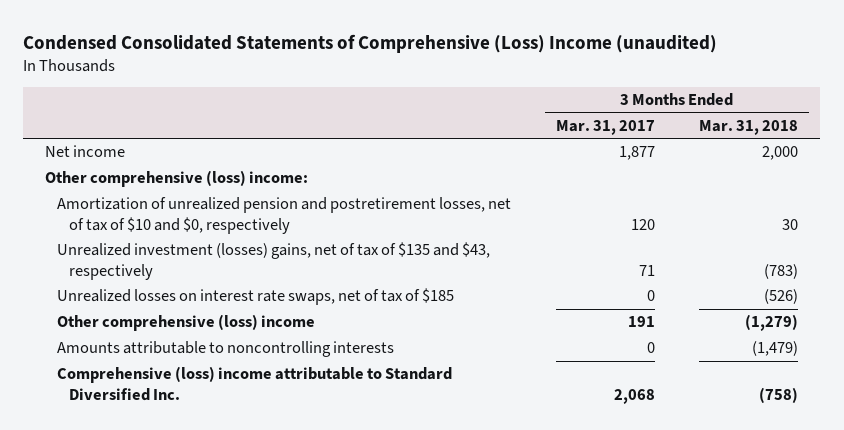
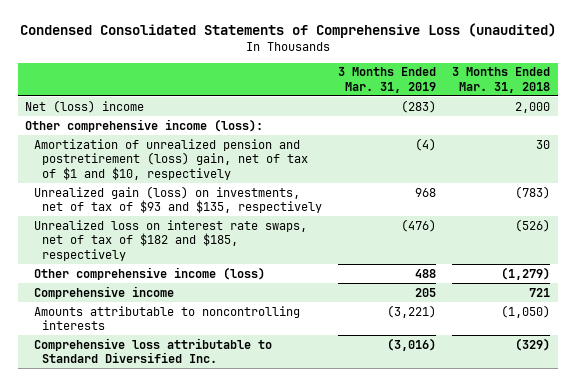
- Condensed Consolidated Statements of Comprehensive (Loss) Income (unaudited)
+ Condensed Consolidated Statements of Comprehensive Loss (unaudited)
- | 3 Months Ended Mar. 31, 2017 | 3 Months Ended Mar. 31, 2018
+ | 3 Months Ended Mar. 31, 2019 | 3 Months Ended Mar. 31, 2018
- Net income | 1,877 | 2,000
- Other comprehensive (loss) income:
- Amortization of unrealized pension and postretirement losses, net of tax of $10 and $0, respectively | 120 | 30
- Unrealized investment (losses) gains, net of tax of $135 and $43, respectively | 71 | (783)
- Unrealized losses on interest rate swaps, net of tax of $185 | 0 | (526)
- Other comprehensive (loss) income | 191 | (1,279)
- Amounts attributable to noncontrolling interests | 0 | (1,479)
- Comprehensive (loss) income attributable to Standard Diversified Inc. | 2,068 | (758)
+ Net (loss) income | (283) | 2,000
+ Other comprehensive income (loss):
+ Amortization of unrealized pension and postretirement (loss) gain, net of tax of $1 and $10, respectively | (4) | 30
+ Unrealized gain (loss) on investments, net of tax of $93 and $135, respectively | 968 | (783)
+ Unrealized loss on interest rate swaps, net of tax of $182 and $185, respectively | (476) | (526)
+ Other comprehensive income (loss) | 488 | (1,279)
+ Comprehensive income | 205 | 721
+ Amounts attributable to noncontrolling interests | (3,221) | (1,050)
+ Comprehensive loss attributable to Standard Diversified Inc. | (3,016) | (329)

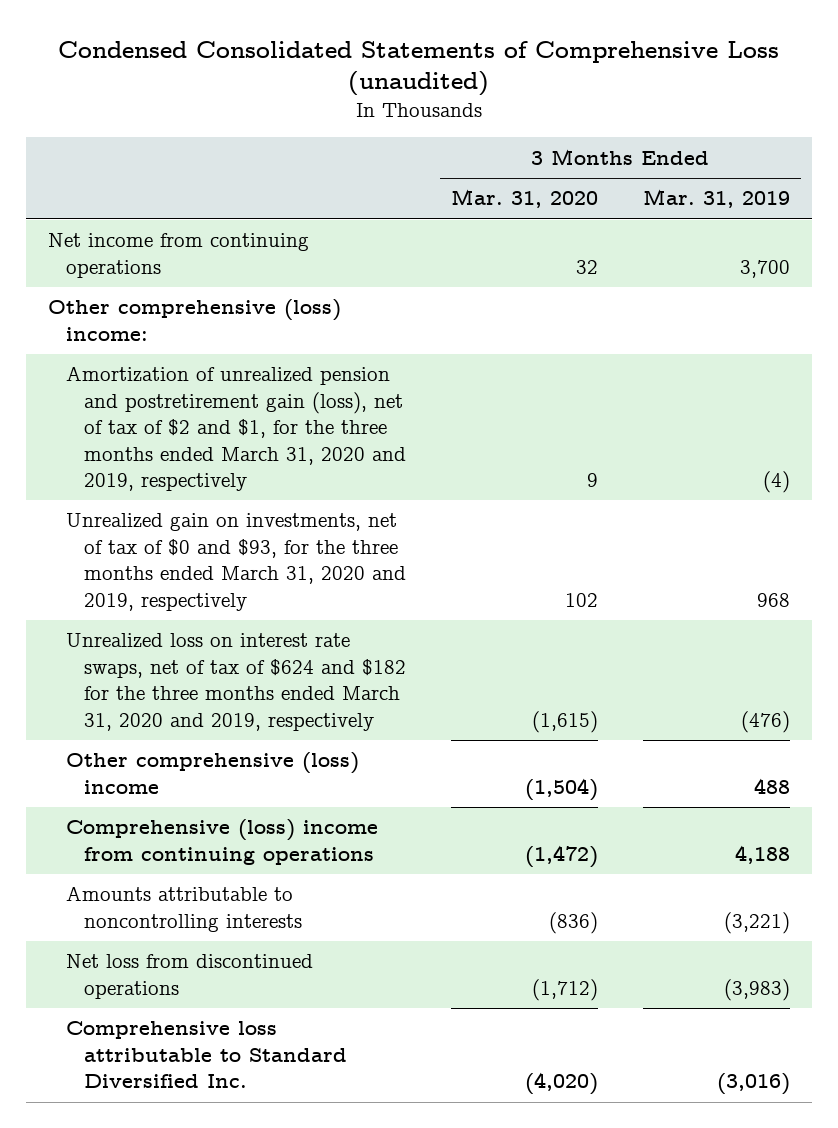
- | 3 Months Ended Mar. 31, 2019 | 3 Months Ended Mar. 31, 2018
+ | 3 Months Ended Mar. 31, 2020 | 3 Months Ended Mar. 31, 2019
- Net (loss) income | (283) | 2,000
- Other comprehensive income (loss):
- Amortization of unrealized pension and postretirement (loss) gain, net of tax of $1 and $10, respectively | (4) | 30
- Unrealized gain (loss) on investments, net of tax of $93 and $135, respectively | 968 | (783)
- Unrealized loss on interest rate swaps, net of tax of $182 and $185, respectively | (476) | (526)
- Other comprehensive income (loss) | 488 | (1,279)
- Comprehensive income | 205 | 721
+ Net income from continuing operations | 32 | 3,700
+ Other comprehensive (loss) income:
+ Amortization of unrealized pension and postretirement gain (loss), net of tax of $2 and $1, for the three months ended March 31, 2020 and 2019, respectively | 9 | (4)
+ Unrealized gain on investments, net of tax of $0 and $93, for the three months ended March 31, 2020 and 2019, respectively | 102 | 968
+ Unrealized loss on interest rate swaps, net of tax of $624 and $182 for the three months ended March 31, 2020 and 2019, respectively | (1,615) | (476)
+ Other comprehensive (loss) income | (1,504) | 488
+ Comprehensive (loss) income from continuing operations | (1,472) | 4,188
+ Net loss from discontinued operations | (1,712) | (3,983)

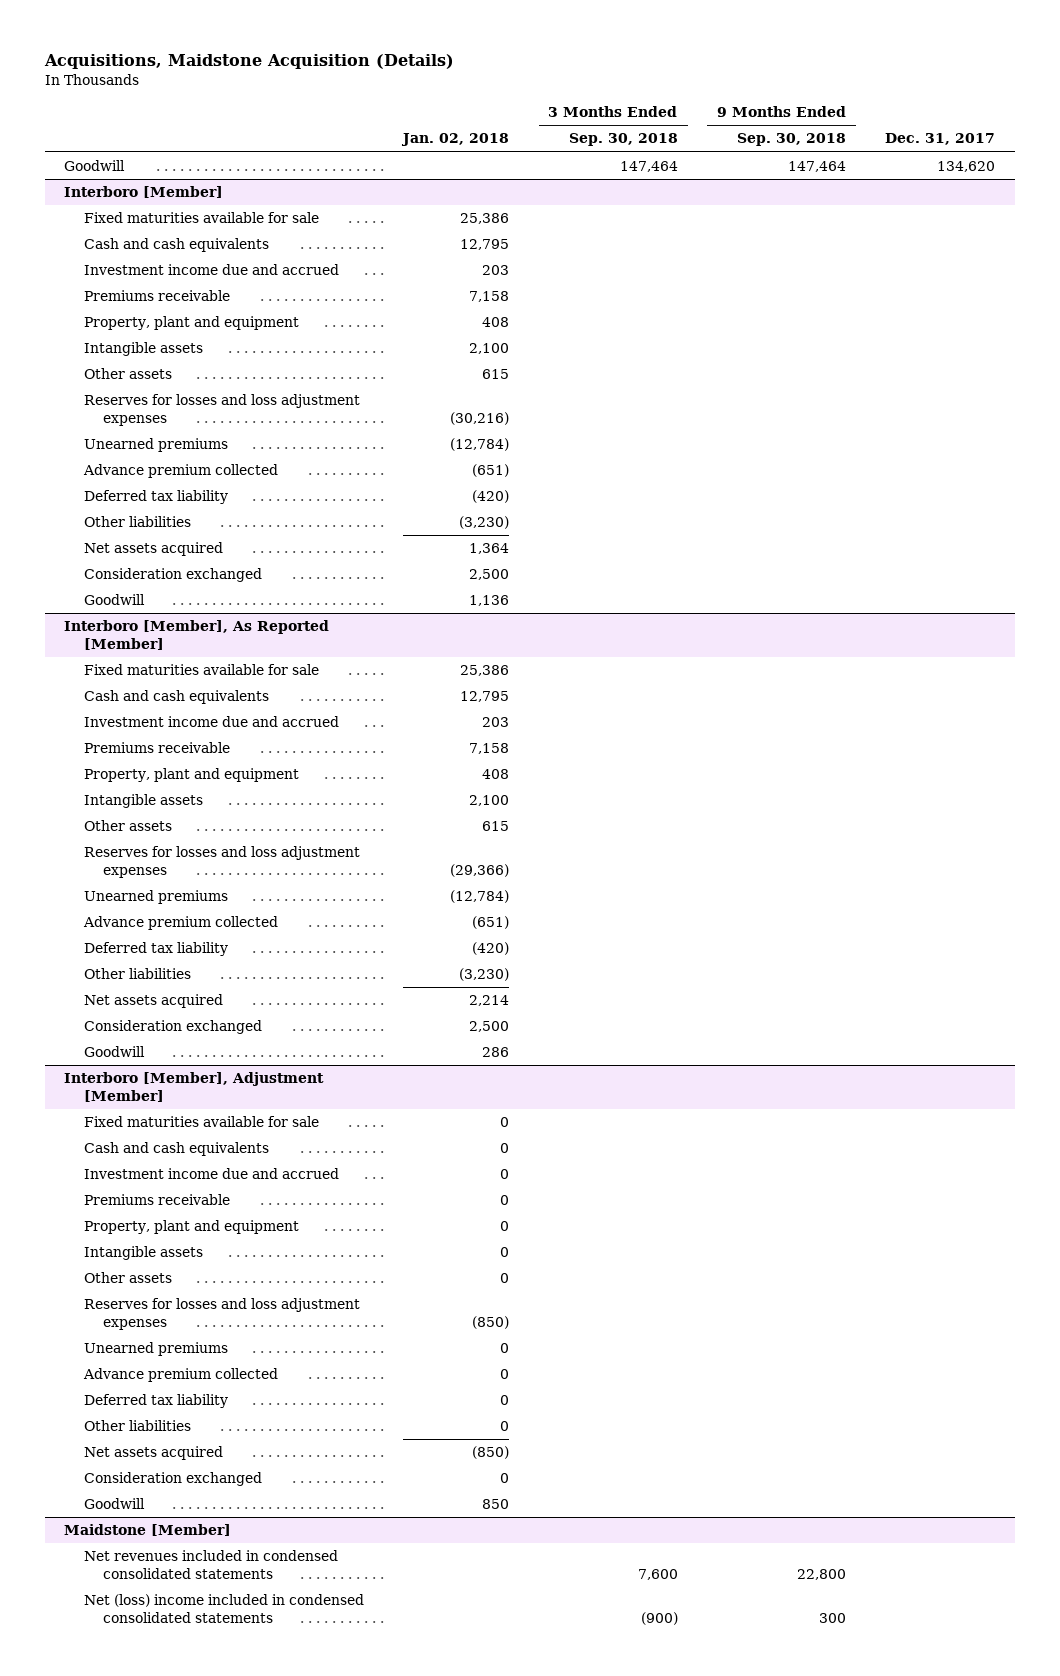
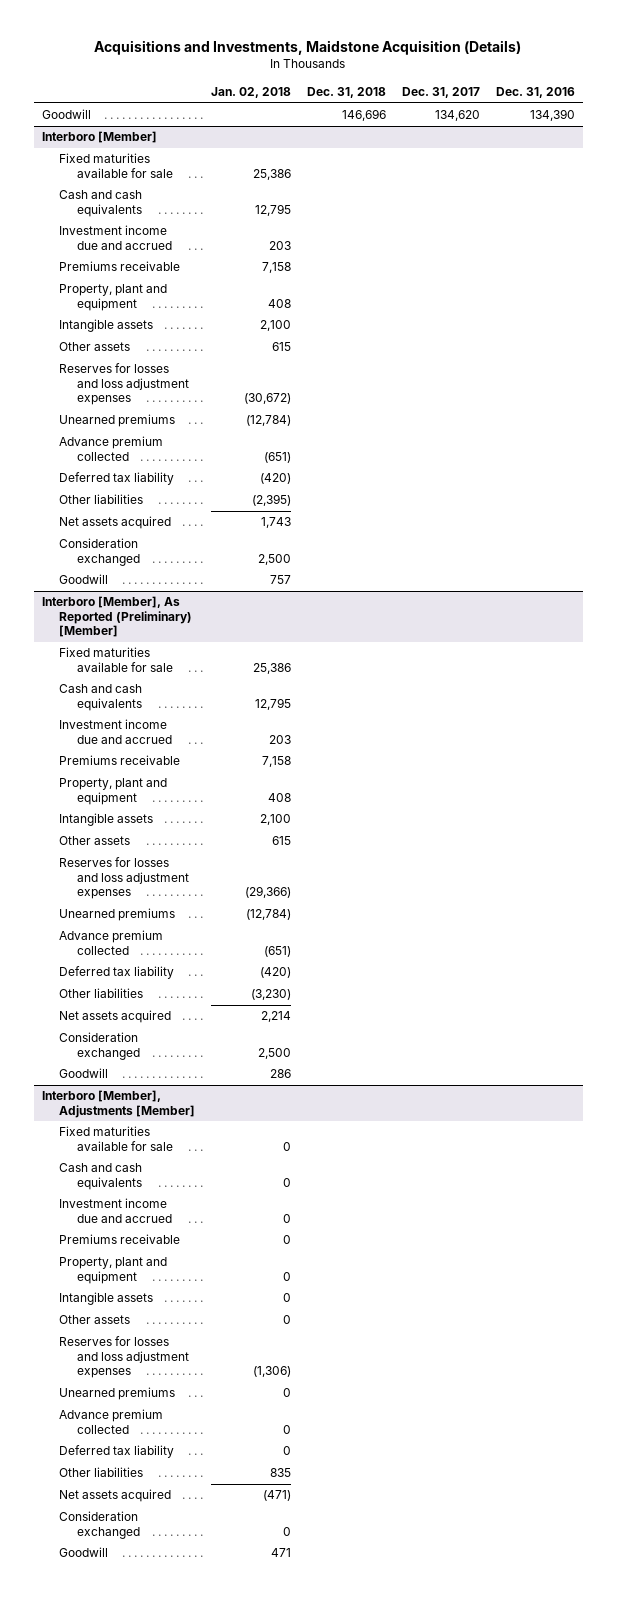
- Acquisitions, Maidstone Acquisition (Details)
+ Acquisitions and Investments, Maidstone Acquisition (Details)
- | Jan. 02, 2018 | 3 Months Ended Sep. 30, 2018 | 9 Months Ended Sep. 30, 2018 | Dec. 31, 2017
+ | Jan. 02, 2018 | Dec. 31, 2018 | Dec. 31, 2017 | Dec. 31, 2016
@ Interboro [Member]
- Reserves for losses and loss adjustment expenses | (30,216) | | |
+ Reserves for losses and loss adjustment expenses | (30,672) | | |
- Other liabilities | (3,230) | | |
- Net assets acquired | 1,364 | | |
+ Other liabilities | (2,395) | | |
+ Net assets acquired | 1,743 | | |
- Goodwill | 1,136 | | |
- Interboro [Member], As Reported [Member]
@ Interboro [Member]
+ Goodwill | 757 | | |
+ Interboro [Member], As Reported (Preliminary) [Member]
- Interboro [Member], Adjustment [Member]
+ Interboro [Member], Adjustments [Member]
- Reserves for losses and loss adjustment expenses | (850) | | |
+ Reserves for losses and loss adjustment expenses | (1,306) | | |
- Other liabilities | 0 | | |
- Net assets acquired | (850) | | |
+ Other liabilities | 835 | | |
+ Net assets acquired | (471) | | |
- Goodwill | 850 | | |
- Maidstone [Member]
- Net revenues included in condensed consolidated statements | | 7,600 | 22,800 |
- Net (loss) income included in condensed consolidated statements | | (900) | 300 |
+ Goodwill | 471 | | |

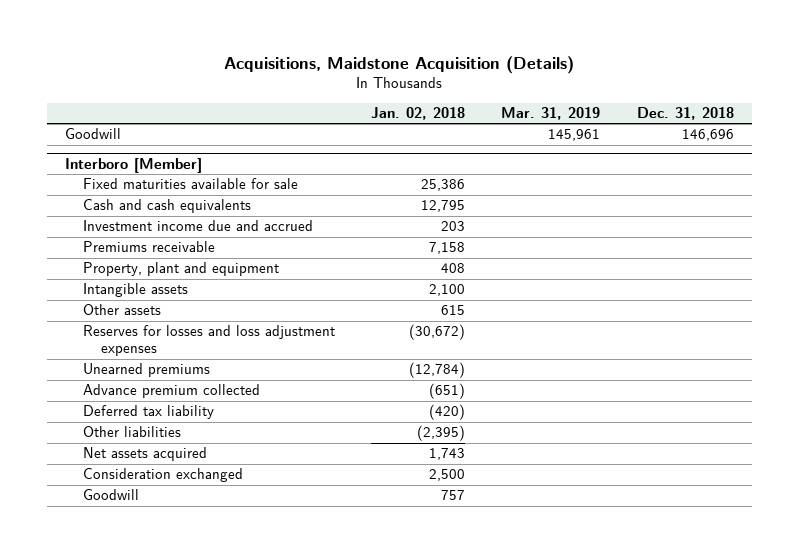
- Acquisitions and Investments, Maidstone Acquisition (Details)
+ Acquisitions, Maidstone Acquisition (Details)
- | Jan. 02, 2018 | Dec. 31, 2018 | Dec. 31, 2017 | Dec. 31, 2016
+ | Jan. 02, 2018 | Mar. 31, 2019 | Dec. 31, 2018
- Interboro [Member], As Reported (Preliminary) [Member]
- Fixed maturities available for sale | 25,386 | | |
- Cash and cash equivalents | 12,795 | | |
- Investment income due and accrued | 203 | | |
- Premiums receivable | 7,158 | | |
- Property, plant and equipment | 408 | | |
- Intangible assets | 2,100 | | |
- Other assets | 615 | | |
- Reserves for losses and loss adjustment expenses | (29,366) | | |
- Unearned premiums | (12,784) | | |
- Advance premium collected | (651) | | |
- Deferred tax liability | (420) | | |
- Other liabilities | (3,230) | | |
- Net assets acquired | 2,214 | | |
- Consideration exchanged | 2,500 | | |
- Goodwill | 286 | | |
- Interboro [Member], Adjustments [Member]
- Fixed maturities available for sale | 0 | | |
- Cash and cash equivalents | 0 | | |
- Investment income due and accrued | 0 | | |
- Premiums receivable | 0 | | |
- Property, plant and equipment | 0 | | |
- Intangible assets | 0 | | |
- Other assets | 0 | | |
- Reserves for losses and loss adjustment expenses | (1,306) | | |
- Unearned premiums | 0 | | |
- Advance premium collected | 0 | | |
- Deferred tax liability | 0 | | |
- Other liabilities | 835 | | |
- Net assets acquired | (471) | | |
- Consideration exchanged | 0 | | |
- Goodwill | 471 | | |

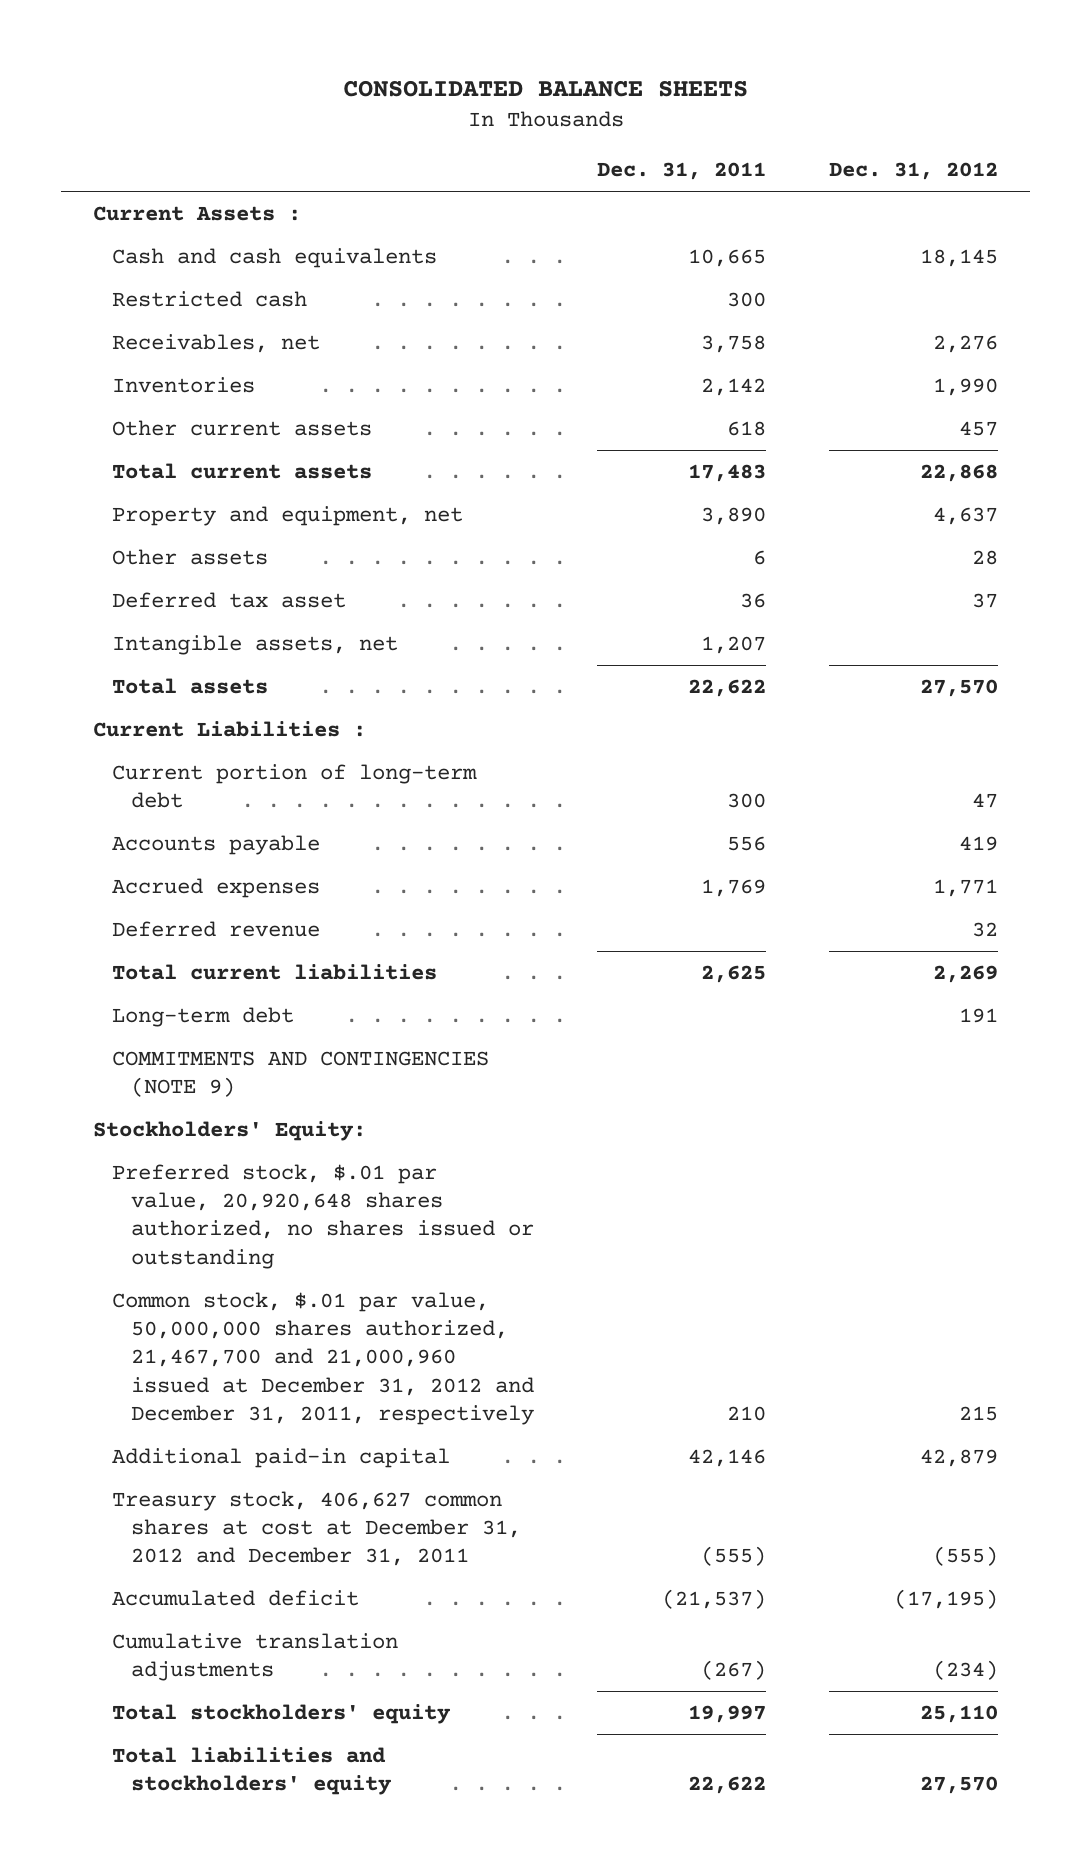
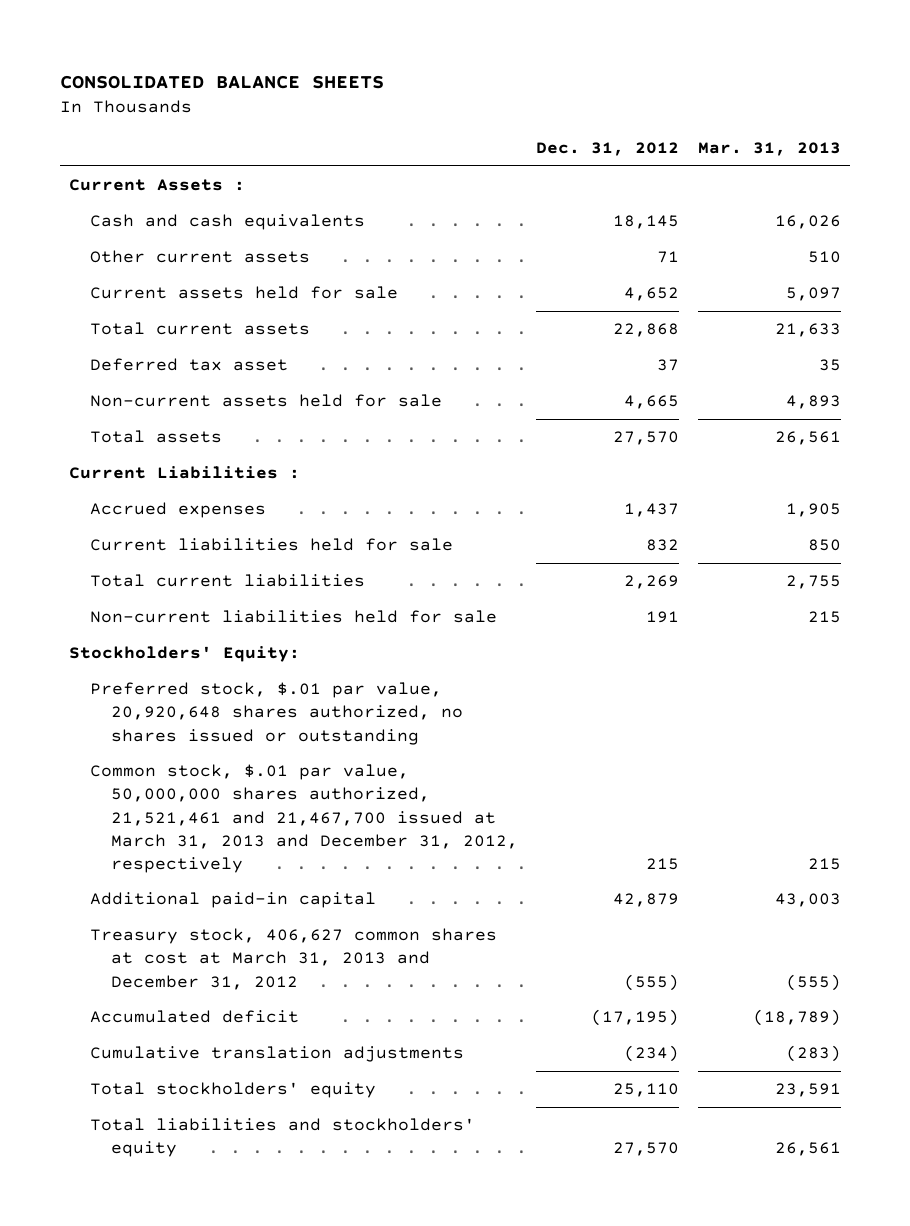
- | Dec. 31, 2011 | Dec. 31, 2012
+ | Dec. 31, 2012 | Mar. 31, 2013
- Restricted cash | 300 |
- Receivables, net | 3,758 | 2,276
- Inventories | 2,142 | 1,990
- Other current assets | 618 | 457
+ Other current assets | 71 | 510
+ Current assets held for sale | 4,652 | 5,097
- Property and equipment, net | 3,890 | 4,637
- Other assets | 6 | 28
- Intangible assets, net | 1,207 |
+ Non-current assets held for sale | 4,665 | 4,893
- Current portion of long-term debt | 300 | 47
- Accounts payable | 556 | 419
- Accrued expenses | 1,769 | 1,771
- Deferred revenue | | 32
+ Accrued expenses | 1,437 | 1,905
+ Current liabilities held for sale | 832 | 850
- Long-term debt | | 191
- COMMITMENTS AND CONTINGENCIES (NOTE 9)
+ Non-current liabilities held for sale | 191 | 215
- Common stock, $.01 par value, 50,000,000 shares authorized, 21,467,700 and 21,000,960 issued at December 31, 2012 and December 31, 2011, respectively | 210 | 215
+ Common stock, $.01 par value, 50,000,000 shares authorized, 21,521,461 and 21,467,700 issued at March 31, 2013 and December 31, 2012, respectively | 215 | 215
- Treasury stock, 406,627 common shares at cost at December 31, 2012 and December 31, 2011 | (555) | (555)
+ Treasury stock, 406,627 common shares at cost at March 31, 2013 and December 31, 2012 | (555) | (555)

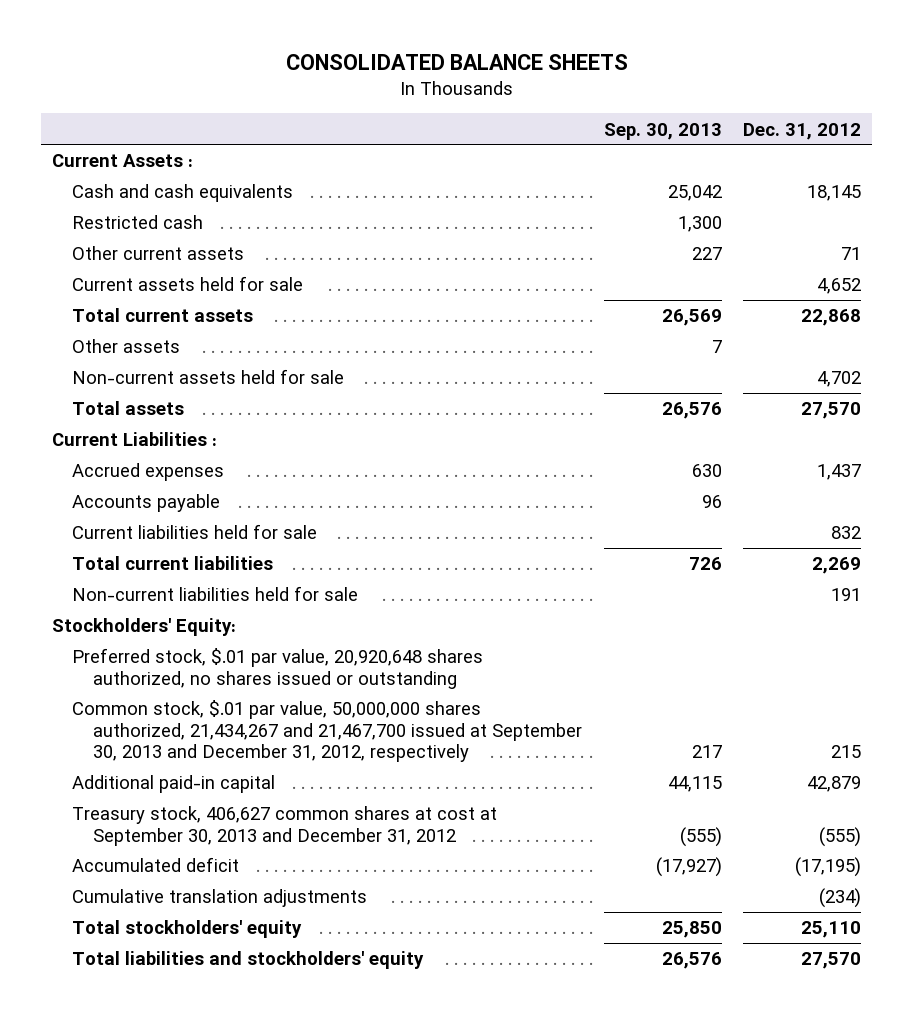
- | Dec. 31, 2012 | Mar. 31, 2013
+ | Sep. 30, 2013 | Dec. 31, 2012
+ Restricted cash | 1,300 |
- Deferred tax asset | 37 | 35
- Non-current assets held for sale | 4,665 | 4,893
+ Other assets | 7 |
+ Non-current assets held for sale | | 4,702
+ Accounts payable | 96 |
- Common stock, $.01 par value, 50,000,000 shares authorized, 21,521,461 and 21,467,700 issued at March 31, 2013 and December 31, 2012, respectively | 215 | 215
+ Common stock, $.01 par value, 50,000,000 shares authorized, 21,434,267 and 21,467,700 issued at September 30, 2013 and December 31, 2012, respectively | 217 | 215
- Treasury stock, 406,627 common shares at cost at March 31, 2013 and December 31, 2012 | (555) | (555)
+ Treasury stock, 406,627 common shares at cost at September 30, 2013 and December 31, 2012 | (555) | (555)

